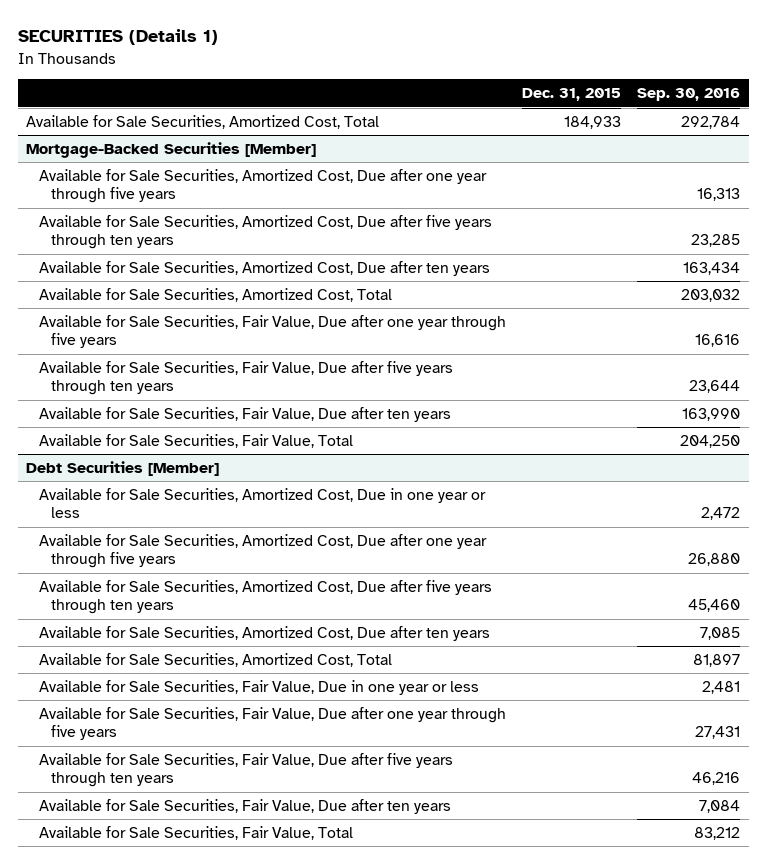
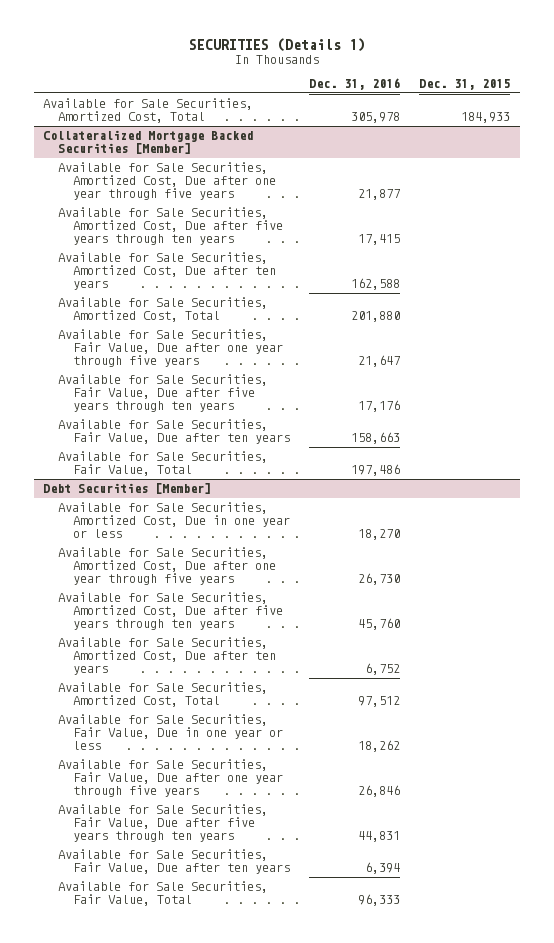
- | Dec. 31, 2015 | Sep. 30, 2016
+ | Dec. 31, 2016 | Dec. 31, 2015
- Mortgage-Backed Securities [Member]
+ Collateralized Mortgage Backed Securities [Member]

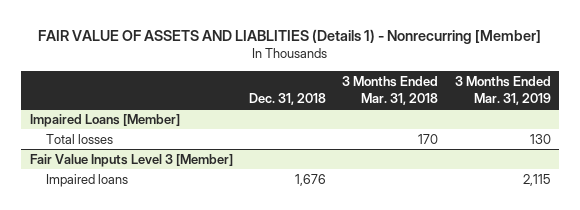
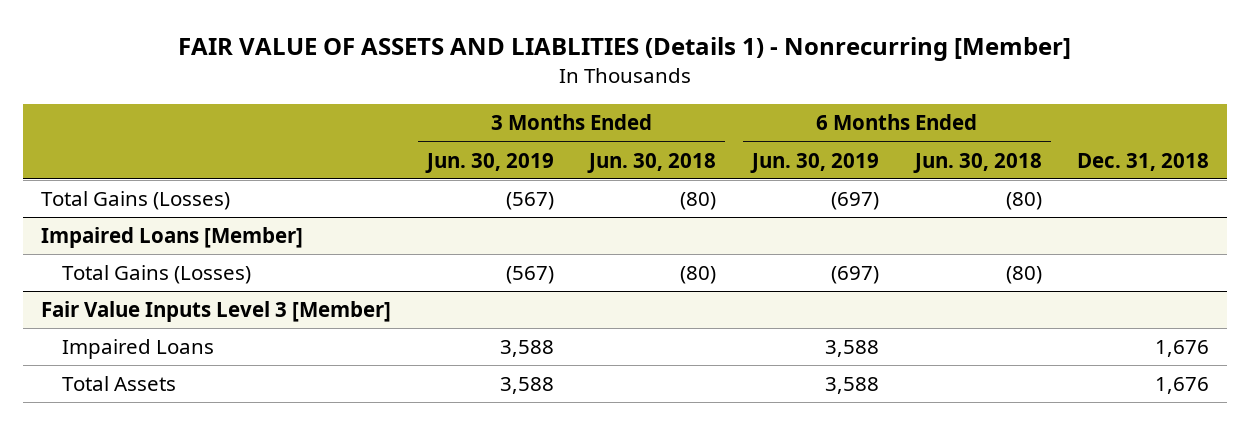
- | Dec. 31, 2018 | 3 Months Ended Mar. 31, 2018 | 3 Months Ended Mar. 31, 2019
+ | 3 Months Ended Jun. 30, 2019 | 3 Months Ended Jun. 30, 2018 | 6 Months Ended Jun. 30, 2019 | 6 Months Ended Jun. 30, 2018 | Dec. 31, 2018
+ Total Gains (Losses) | (567) | (80) | (697) | (80) |
@ Impaired Loans [Member]
- Total losses | | 170 | 130
+ Total Gains (Losses) | (567) | (80) | (697) | (80) |
@ Fair Value Inputs Level 3 [Member]
- Impaired loans | 1,676 | | 2,115
+ Impaired Loans | 3,588 | | 3,588 | | 1,676
+ Total Assets | 3,588 | | 3,588 | | 1,676

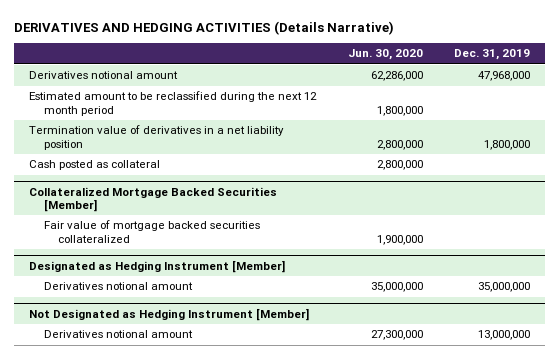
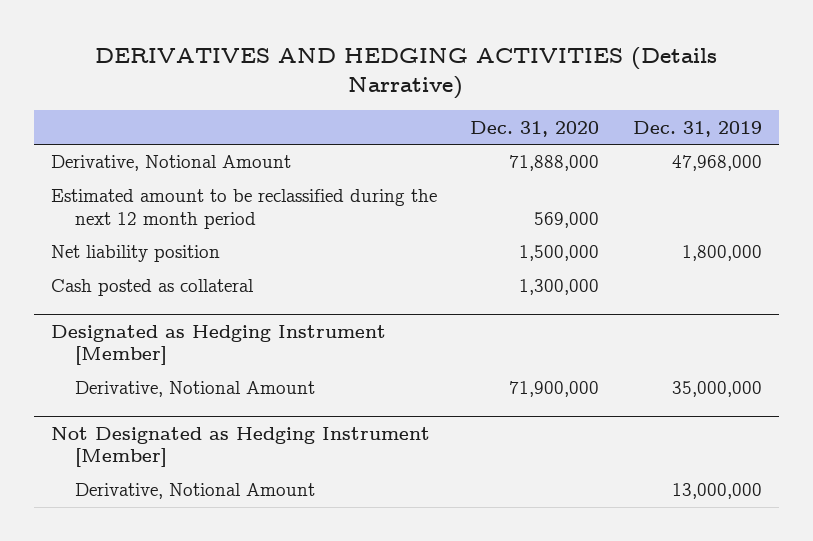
- | Jun. 30, 2020 | Dec. 31, 2019
+ | Dec. 31, 2020 | Dec. 31, 2019
- Derivatives notional amount | 62,286,000 | 47,968,000
+ Derivative, Notional Amount | 71,888,000 | 47,968,000
- Termination value of derivatives in a net liability position | 2,800,000 | 1,800,000
+ Net liability position | 1,500,000 | 1,800,000
- Collateralized Mortgage Backed Securities [Member]
- Fair value of mortgage backed securities collateralized | 1,900,000 |
@ Designated as Hedging Instrument [Member]
- Derivatives notional amount | 35,000,000 | 35,000,000
+ Derivative, Notional Amount | 71,900,000 | 35,000,000
@ Not Designated as Hedging Instrument [Member]
- Derivatives notional amount | 27,300,000 | 13,000,000
+ Derivative, Notional Amount | | 13,000,000

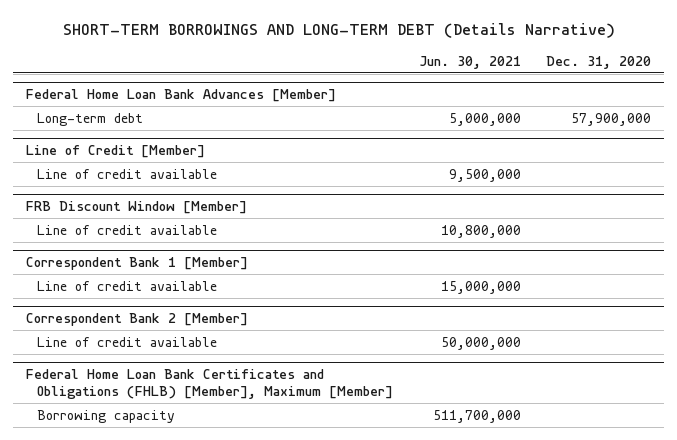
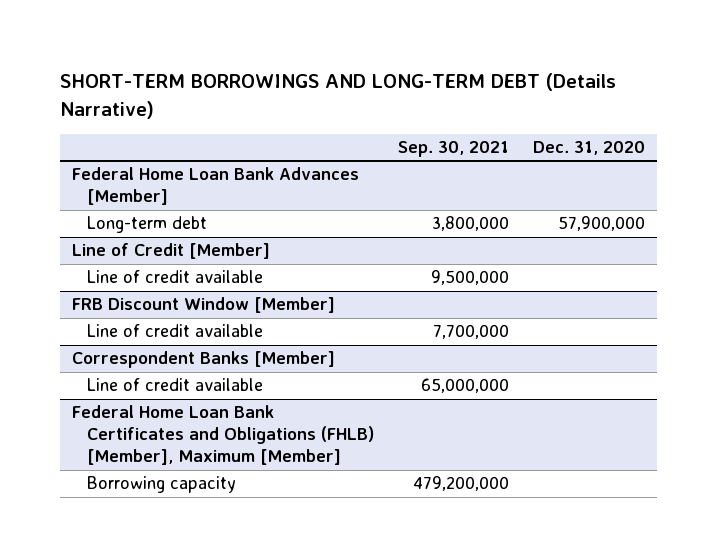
- | Jun. 30, 2021 | Dec. 31, 2020
+ | Sep. 30, 2021 | Dec. 31, 2020
- Correspondent Bank 1 [Member]
+ Correspondent Banks [Member]
- Correspondent Bank 2 [Member]
- Line of credit available | 50,000,000 |

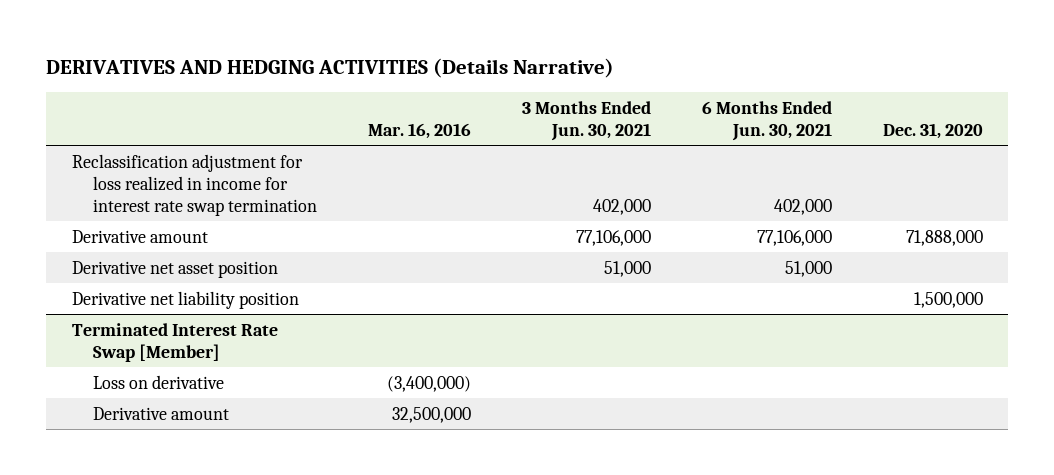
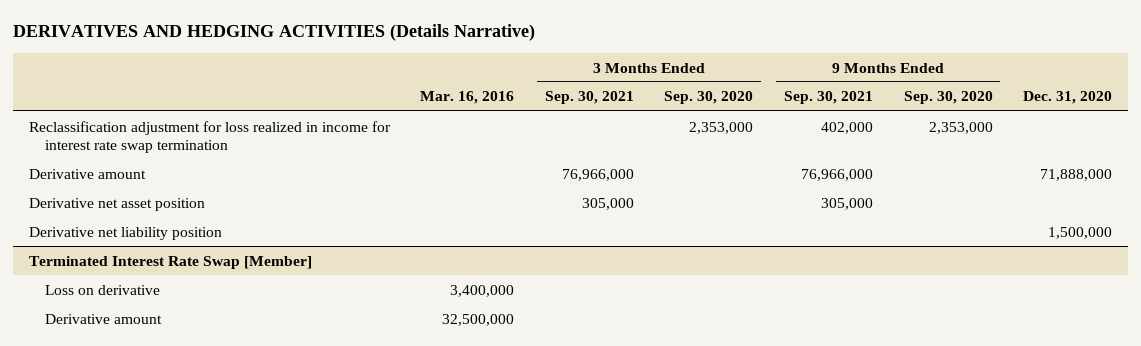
- | Mar. 16, 2016 | 3 Months Ended Jun. 30, 2021 | 6 Months Ended Jun. 30, 2021 | Dec. 31, 2020
+ | Mar. 16, 2016 | 3 Months Ended Sep. 30, 2021 | 3 Months Ended Sep. 30, 2020 | 9 Months Ended Sep. 30, 2021 | 9 Months Ended Sep. 30, 2020 | Dec. 31, 2020
@ Terminated Interest Rate Swap [Member]
- Loss on derivative | (3,400,000) | | |
+ Loss on derivative | 3,400,000 | | | | |

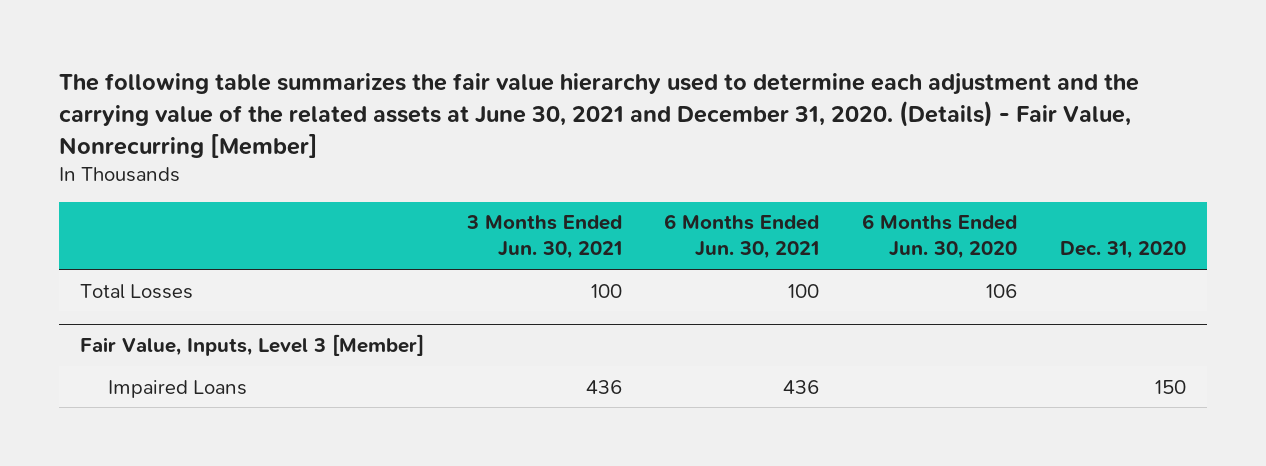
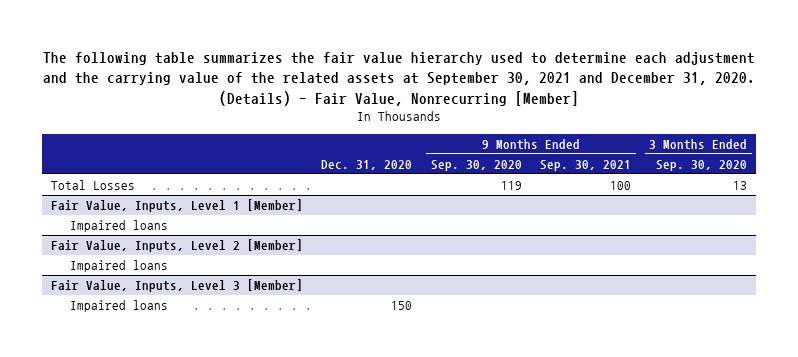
- The following table summarizes the fair value hierarchy used to determine each adjustment and the carrying value of the related assets at June 30, 2021 and December 31, 2020. (Details) - Fair Value, Nonrecurring [Member]
+ The following table summarizes the fair value hierarchy used to determine each adjustment and the carrying value of the related assets at September 30, 2021 and December 31, 2020. (Details) - Fair Value, Nonrecurring [Member]
- | 3 Months Ended Jun. 30, 2021 | 6 Months Ended Jun. 30, 2021 | 6 Months Ended Jun. 30, 2020 | Dec. 31, 2020
+ | Dec. 31, 2020 | 9 Months Ended Sep. 30, 2020 | 9 Months Ended Sep. 30, 2021 | 3 Months Ended Sep. 30, 2020
+ Fair Value, Inputs, Level 1 [Member]
+ Impaired loans
+ Fair Value, Inputs, Level 2 [Member]
+ Impaired loans
@ Fair Value, Inputs, Level 3 [Member]
- Impaired Loans | 436 | 436 | | 150
+ Impaired loans | 150 | | |

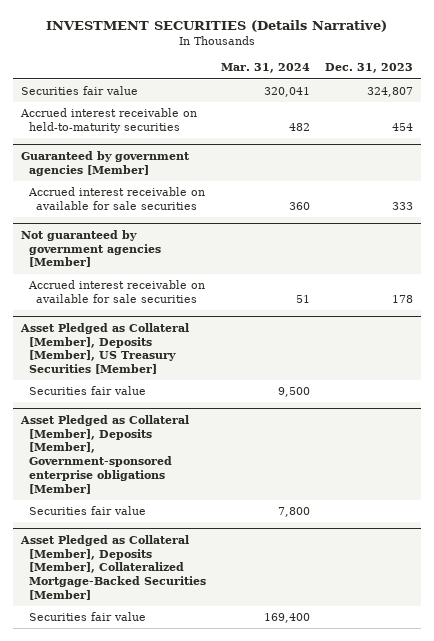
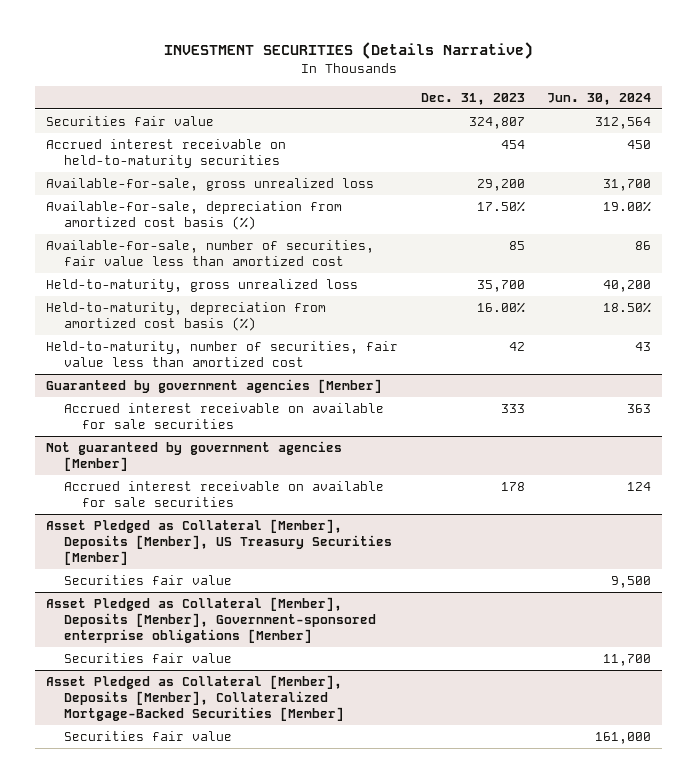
- | Mar. 31, 2024 | Dec. 31, 2023
+ | Dec. 31, 2023 | Jun. 30, 2024
+ Available-for-sale, gross unrealized loss | 29,200 | 31,700
+ Available-for-sale, depreciation from amortized cost basis (%) | 17.50% | 19.00%
+ Available-for-sale, number of securities, fair value less than amortized cost | 85 | 86
+ Held-to-maturity, gross unrealized loss | 35,700 | 40,200
+ Held-to-maturity, depreciation from amortized cost basis (%) | 16.00% | 18.50%
+ Held-to-maturity, number of securities, fair value less than amortized cost | 42 | 43

